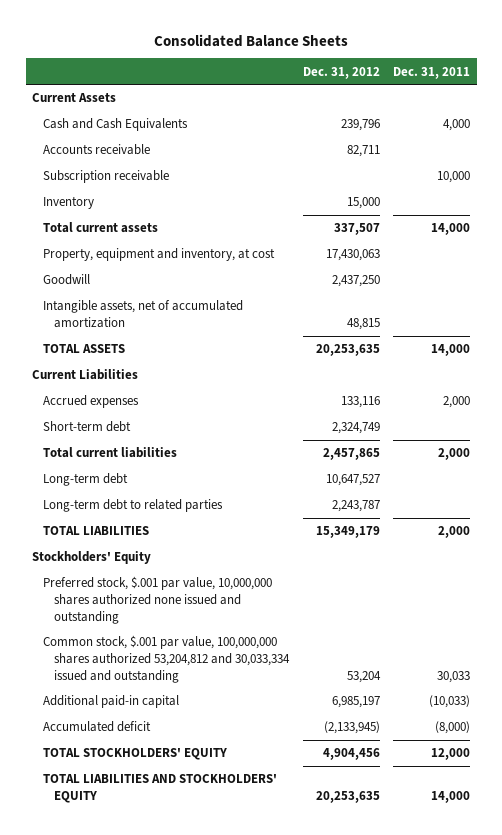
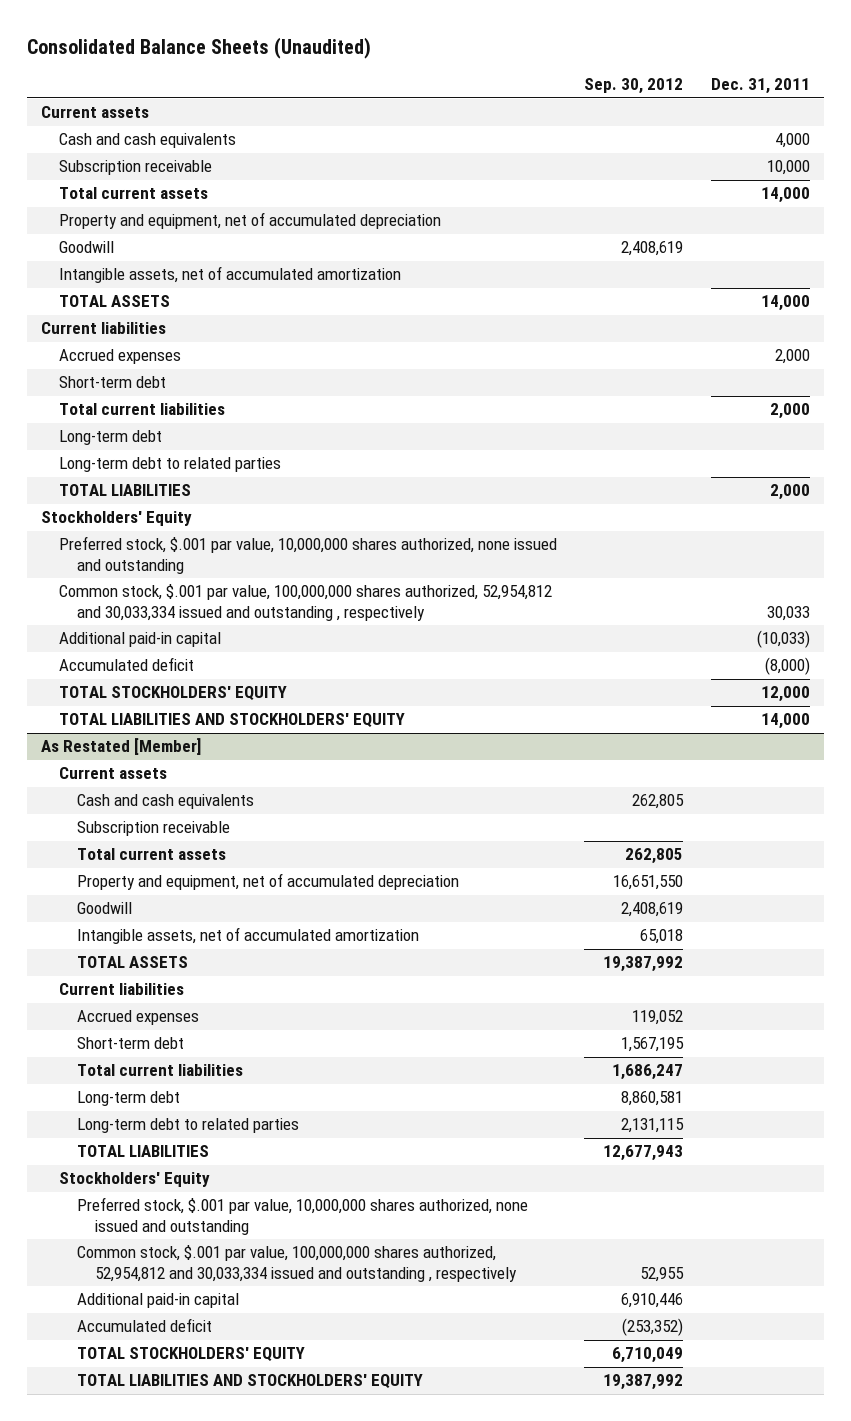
- Consolidated Balance Sheets
+ Consolidated Balance Sheets (Unaudited)
- | Dec. 31, 2012 | Dec. 31, 2011
+ | Sep. 30, 2012 | Dec. 31, 2011
- Current Assets
- Cash and Cash Equivalents | 239,796 | 4,000
- Accounts receivable | 82,711 |
+ Current assets
+ Cash and cash equivalents | | 4,000
- Inventory | 15,000 |
- Property, equipment and inventory, at cost | 17,430,063 |
+ Property and equipment, net of accumulated depreciation
- Current Liabilities
+ Current liabilities
- Preferred stock, $.001 par value, 10,000,000 shares authorized none issued and outstanding
- Common stock, $.001 par value, 100,000,000 shares authorized 53,204,812 and 30,033,334 issued and outstanding | 53,204 | 30,033
+ Preferred stock, $.001 par value, 10,000,000 shares authorized, none issued and outstanding
+ Common stock, $.001 par value, 100,000,000 shares authorized, 52,954,812 and 30,033,334 issued and outstanding , respectively | | 30,033
+ As Restated [Member]
+ Current assets
+ Cash and cash equivalents | 262,805 |
+ Subscription receivable
+ Total current assets | 262,805 |
+ Property and equipment, net of accumulated depreciation | 16,651,550 |
+ Goodwill | 2,408,619 |
+ Intangible assets, net of accumulated amortization | 65,018 |
+ TOTAL ASSETS | 19,387,992 |
+ Current liabilities
+ Accrued expenses | 119,052 |
+ Short-term debt | 1,567,195 |
+ Total current liabilities | 1,686,247 |
+ Long-term debt | 8,860,581 |
+ Long-term debt to related parties | 2,131,115 |
+ TOTAL LIABILITIES | 12,677,943 |
+ Stockholders' Equity
+ Preferred stock, $.001 par value, 10,000,000 shares authorized, none issued and outstanding
+ Common stock, $.001 par value, 100,000,000 shares authorized, 52,954,812 and 30,033,334 issued and outstanding , respectively | 52,955 |
+ Additional paid-in capital | 6,910,446 |
+ Accumulated deficit | (253,352) |
+ TOTAL STOCKHOLDERS' EQUITY | 6,710,049 |
+ TOTAL LIABILITIES AND STOCKHOLDERS' EQUITY | 19,387,992 |

